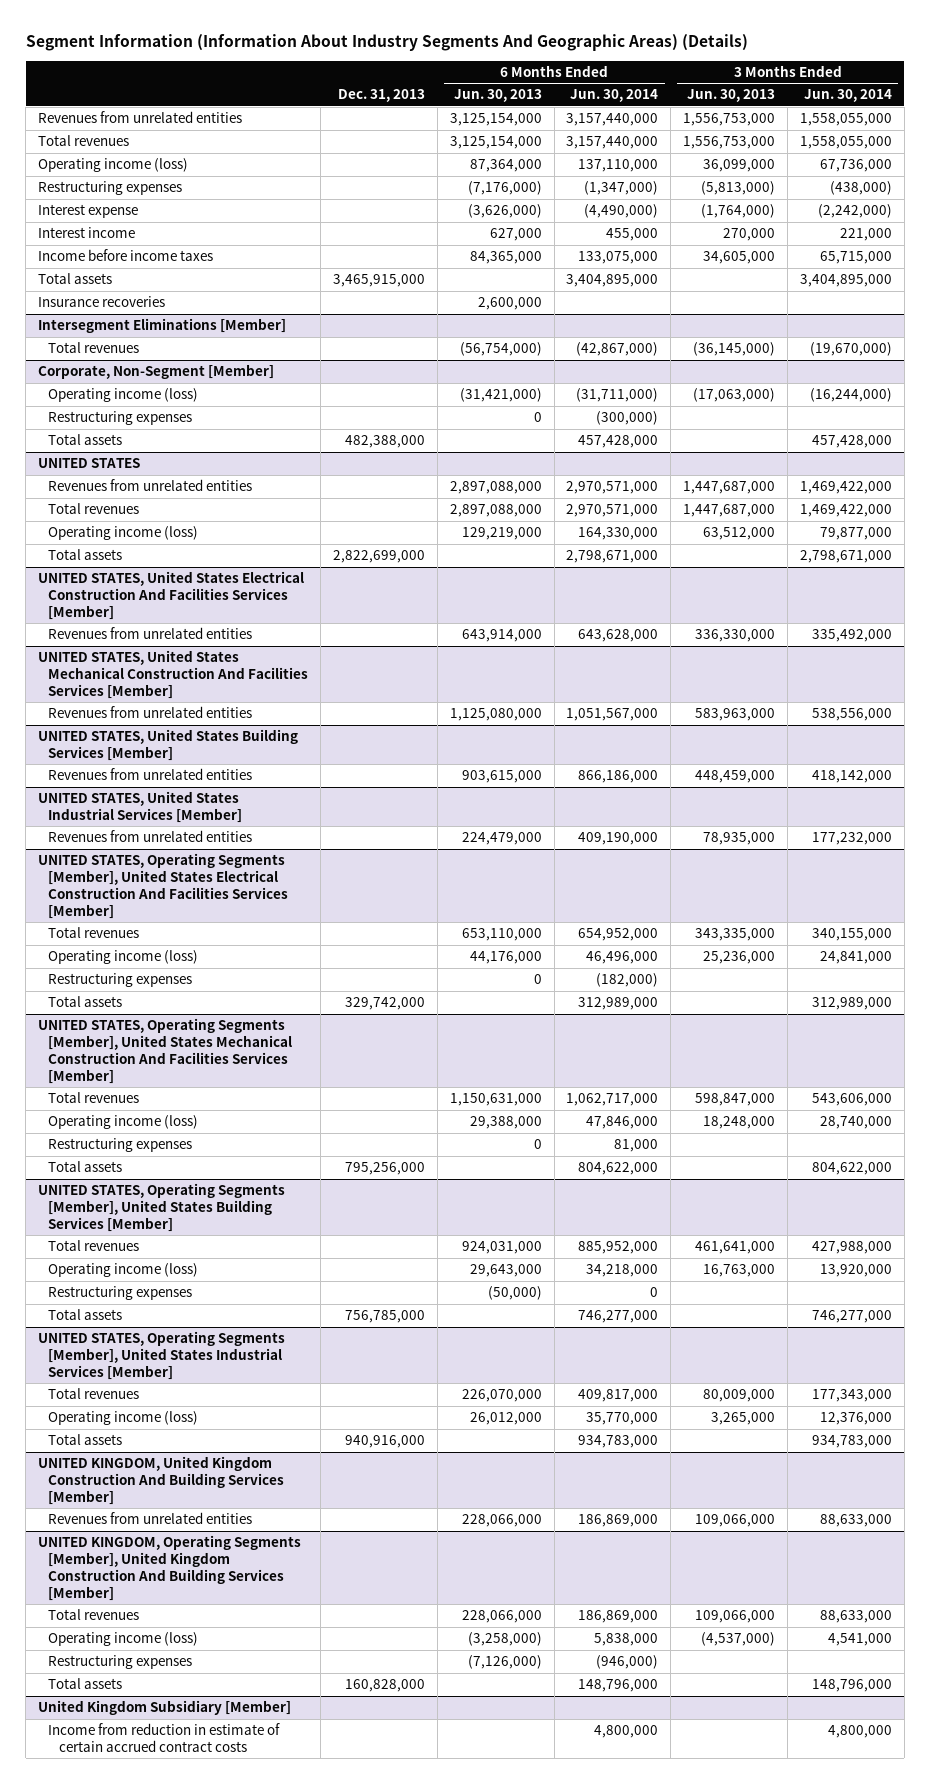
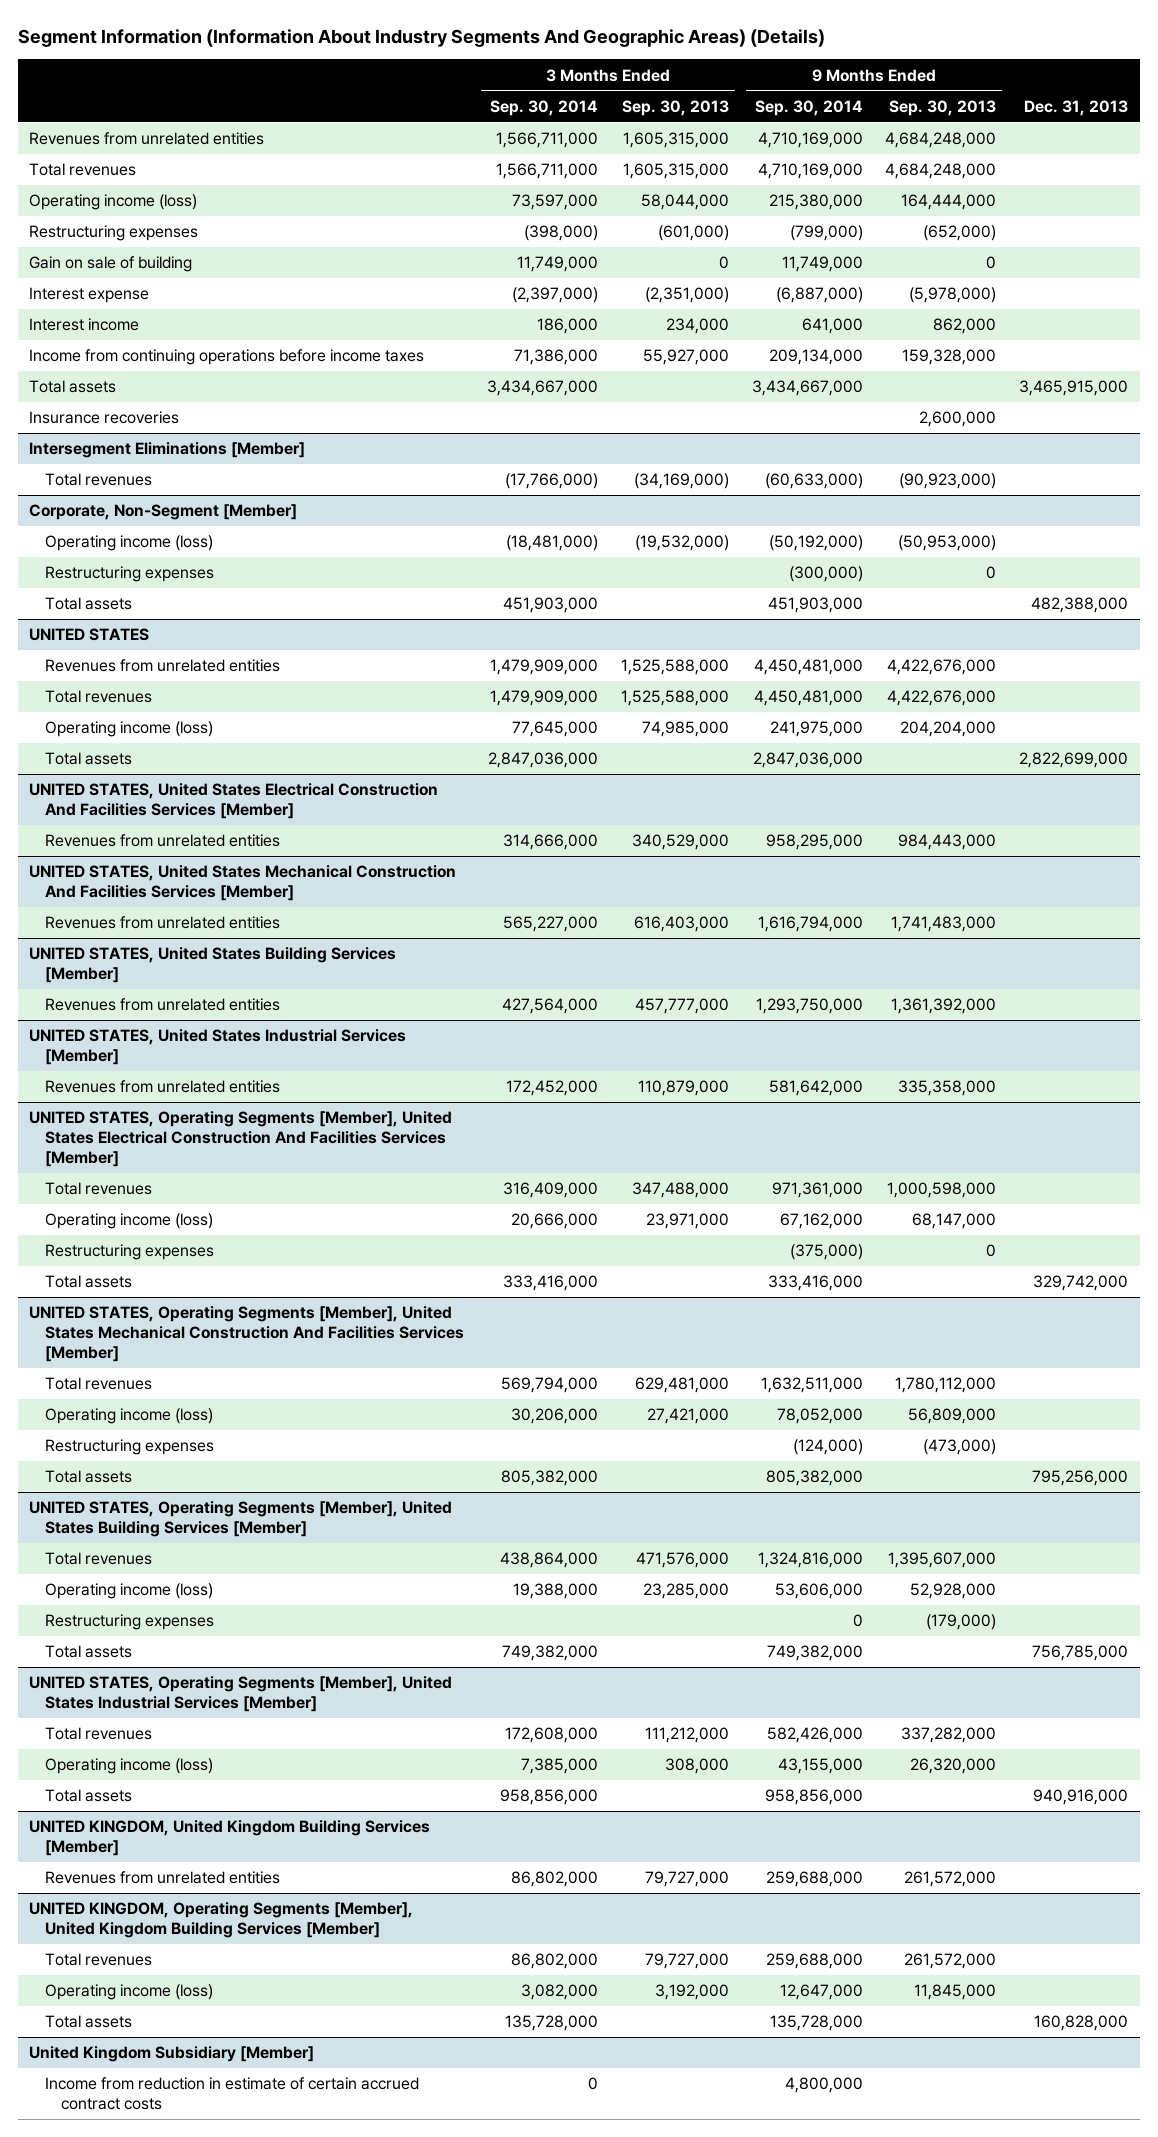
- | Dec. 31, 2013 | 6 Months Ended Jun. 30, 2013 | 6 Months Ended Jun. 30, 2014 | 3 Months Ended Jun. 30, 2013 | 3 Months Ended Jun. 30, 2014
+ | 3 Months Ended Sep. 30, 2014 | 3 Months Ended Sep. 30, 2013 | 9 Months Ended Sep. 30, 2014 | 9 Months Ended Sep. 30, 2013 | Dec. 31, 2013
+ Gain on sale of building | 11,749,000 | 0 | 11,749,000 | 0 |
- Income before income taxes | | 84,365,000 | 133,075,000 | 34,605,000 | 65,715,000
+ Income from continuing operations before income taxes | 71,386,000 | 55,927,000 | 209,134,000 | 159,328,000 |
- UNITED KINGDOM, United Kingdom Construction And Building Services [Member]
+ UNITED KINGDOM, United Kingdom Building Services [Member]
- UNITED KINGDOM, Operating Segments [Member], United Kingdom Construction And Building Services [Member]
+ UNITED KINGDOM, Operating Segments [Member], United Kingdom Building Services [Member]
- Restructuring expenses | | (7,126,000) | (946,000) | |

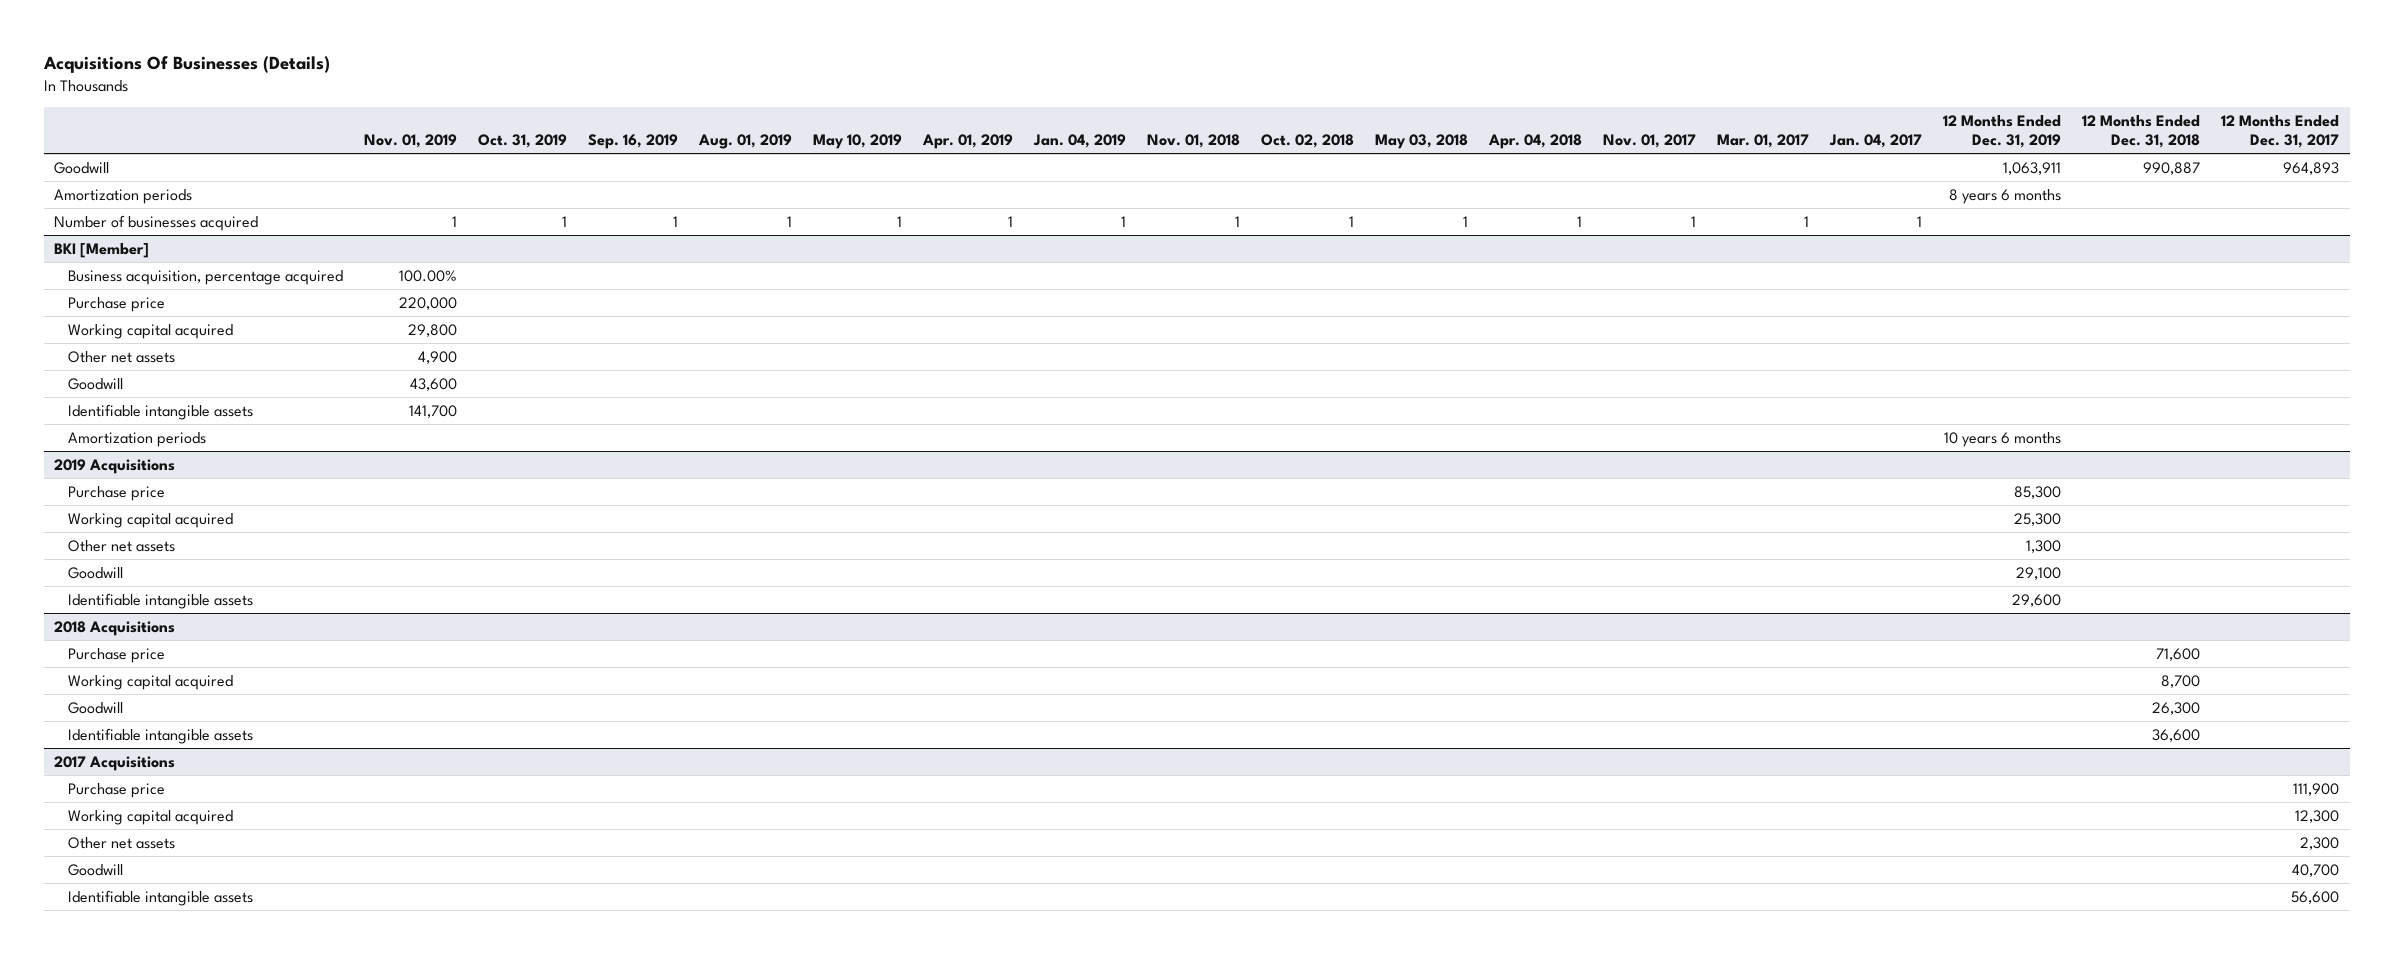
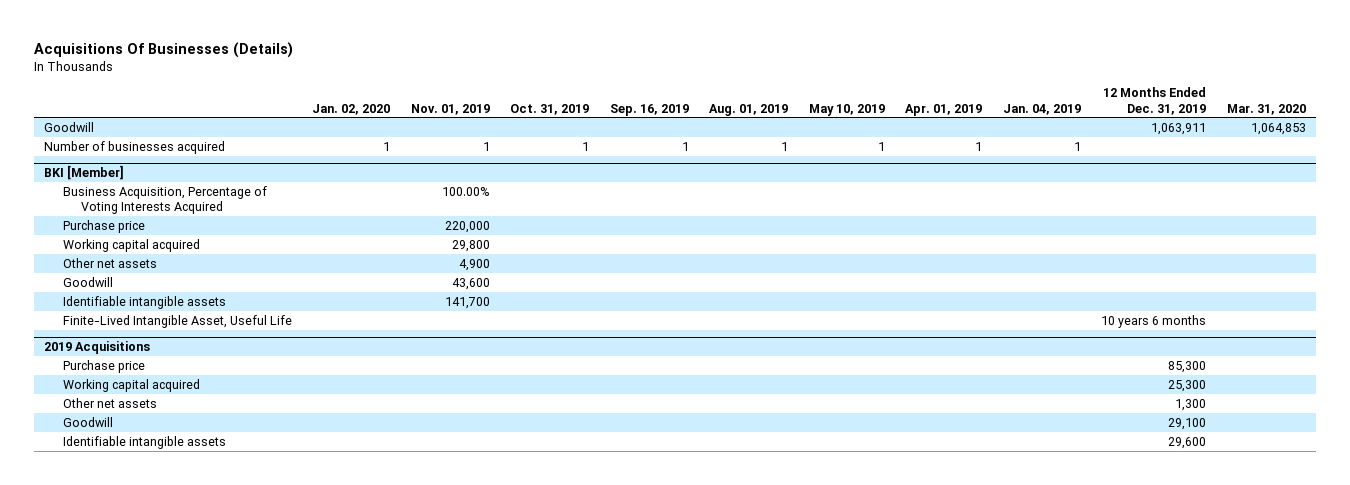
- | Nov. 01, 2019 | Oct. 31, 2019 | Sep. 16, 2019 | Aug. 01, 2019 | May 10, 2019 | Apr. 01, 2019 | Jan. 04, 2019 | Nov. 01, 2018 | Oct. 02, 2018 | May 03, 2018 | Apr. 04, 2018 | Nov. 01, 2017 | Mar. 01, 2017 | Jan. 04, 2017 | 12 Months Ended Dec. 31, 2019 | 12 Months Ended Dec. 31, 2018 | 12 Months Ended Dec. 31, 2017
+ | Jan. 02, 2020 | Nov. 01, 2019 | Oct. 31, 2019 | Sep. 16, 2019 | Aug. 01, 2019 | May 10, 2019 | Apr. 01, 2019 | Jan. 04, 2019 | 12 Months Ended Dec. 31, 2019 | Mar. 31, 2020
- Amortization periods | | | | | | | | | | | | | | | 8 years 6 months | |
@ BKI [Member]
- Business acquisition, percentage acquired | 100.00% | | | | | | | | | | | | | | | |
+ Business Acquisition, Percentage of Voting Interests Acquired | | 100.00% | | | | | | | |
- Amortization periods | | | | | | | | | | | | | | | 10 years 6 months | |
+ Finite-Lived Intangible Asset, Useful Life | | | | | | | | | 10 years 6 months |
- 2018 Acquisitions
- Purchase price | | | | | | | | | | | | | | | | 71,600 |
- Working capital acquired | | | | | | | | | | | | | | | | 8,700 |
- Goodwill | | | | | | | | | | | | | | | | 26,300 |
- Identifiable intangible assets | | | | | | | | | | | | | | | | 36,600 |
- 2017 Acquisitions
- Purchase price | | | | | | | | | | | | | | | | | 111,900
- Working capital acquired | | | | | | | | | | | | | | | | | 12,300
- Other net assets | | | | | | | | | | | | | | | | | 2,300
- Goodwill | | | | | | | | | | | | | | | | | 40,700
- Identifiable intangible assets | | | | | | | | | | | | | | | | | 56,600

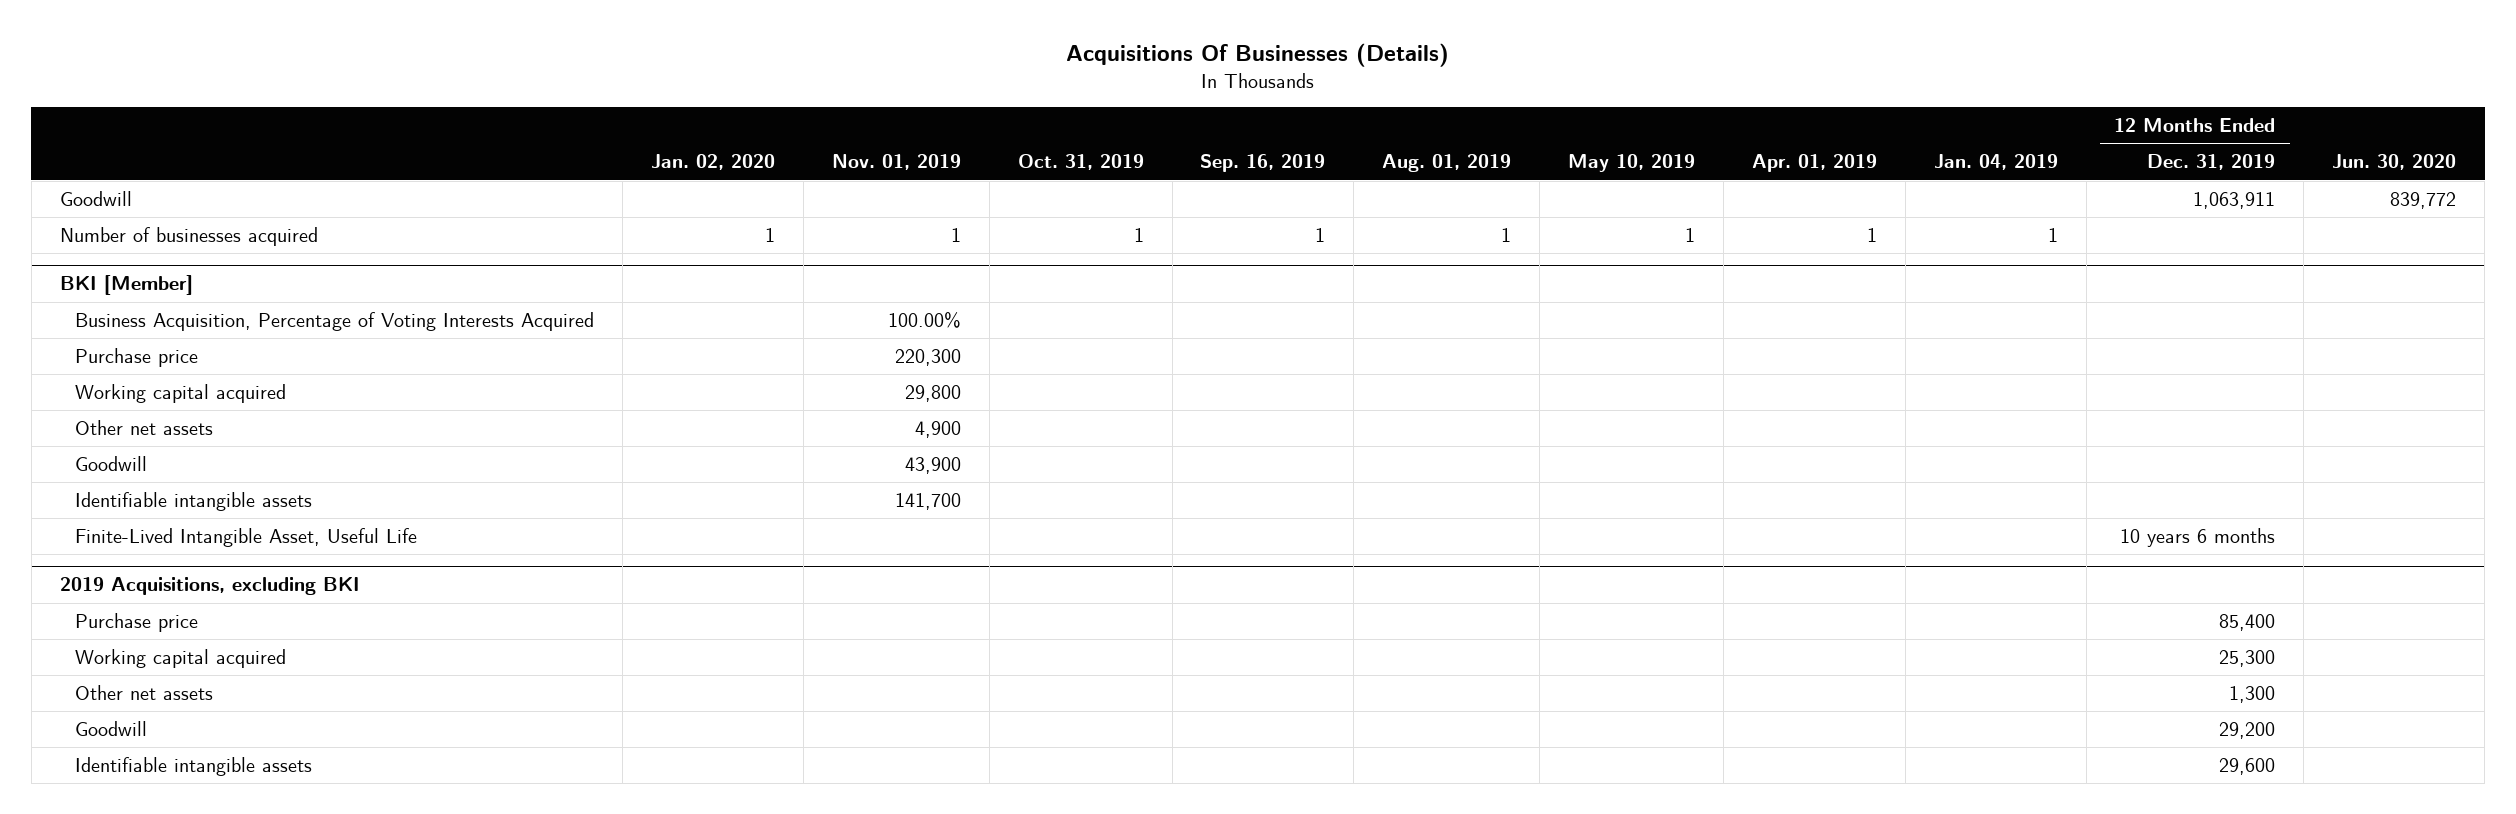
- | Jan. 02, 2020 | Nov. 01, 2019 | Oct. 31, 2019 | Sep. 16, 2019 | Aug. 01, 2019 | May 10, 2019 | Apr. 01, 2019 | Jan. 04, 2019 | 12 Months Ended Dec. 31, 2019 | Mar. 31, 2020
+ | Jan. 02, 2020 | Nov. 01, 2019 | Oct. 31, 2019 | Sep. 16, 2019 | Aug. 01, 2019 | May 10, 2019 | Apr. 01, 2019 | Jan. 04, 2019 | 12 Months Ended Dec. 31, 2019 | Jun. 30, 2020
@ BKI [Member]
- Purchase price | | 220,000 | | | | | | | |
+ Purchase price | | 220,300 | | | | | | | |
- Goodwill | | 43,600 | | | | | | | |
+ Goodwill | | 43,900 | | | | | | | |
- 2019 Acquisitions
- Purchase price | | | | | | | | | 85,300 |
+ 2019 Acquisitions, excluding BKI
+ Purchase price | | | | | | | | | 85,400 |
- Goodwill | | | | | | | | | 29,100 |
+ Goodwill | | | | | | | | | 29,200 |

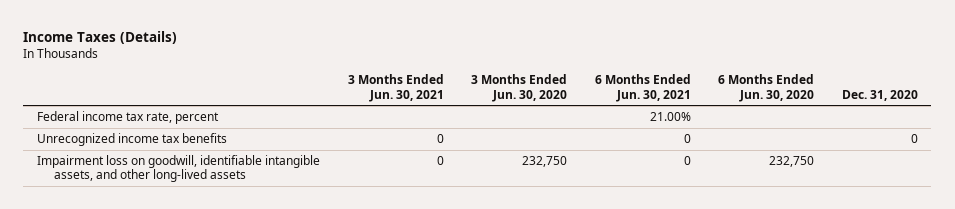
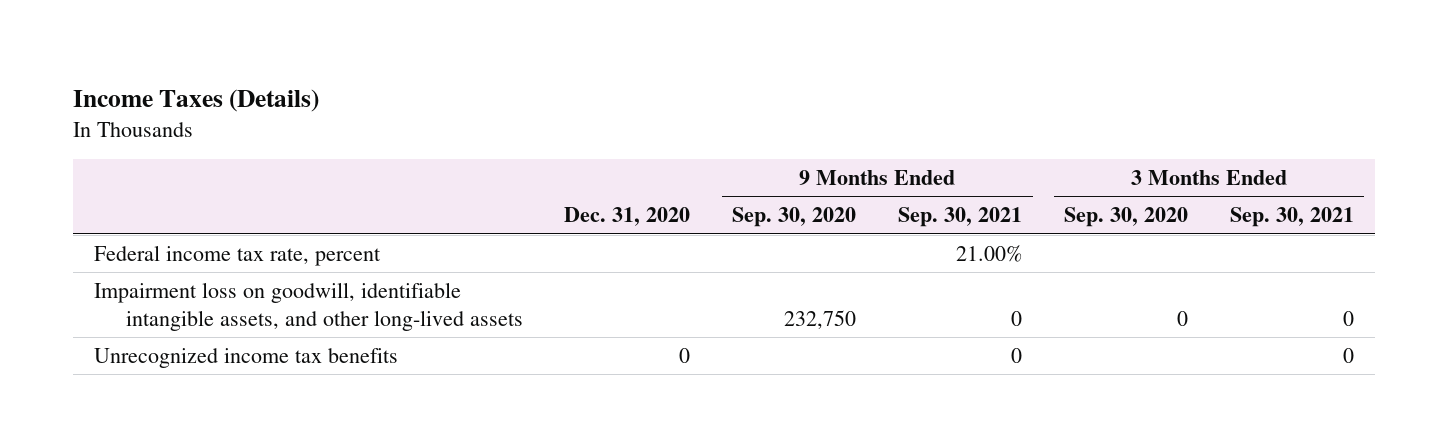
- | 3 Months Ended Jun. 30, 2021 | 3 Months Ended Jun. 30, 2020 | 6 Months Ended Jun. 30, 2021 | 6 Months Ended Jun. 30, 2020 | Dec. 31, 2020
+ | Dec. 31, 2020 | 9 Months Ended Sep. 30, 2020 | 9 Months Ended Sep. 30, 2021 | 3 Months Ended Sep. 30, 2020 | 3 Months Ended Sep. 30, 2021
moved down: Unrecognized income tax benefits | 0 | | 0 | | 0

